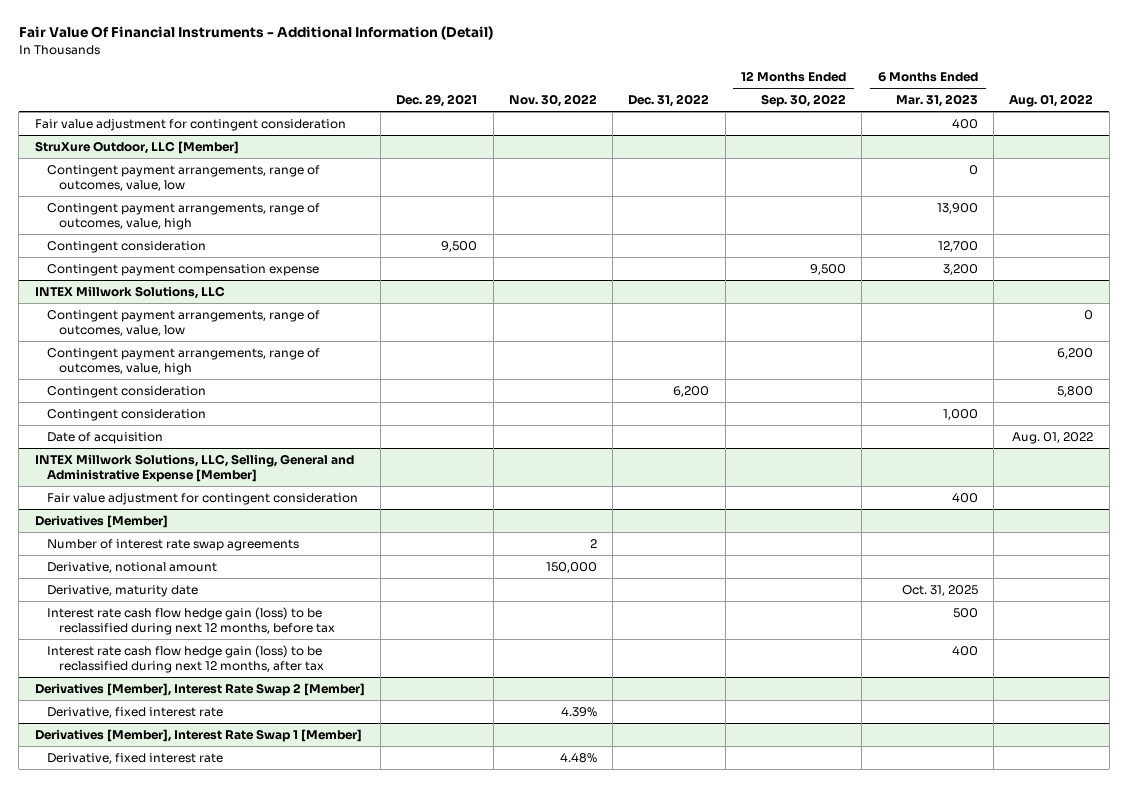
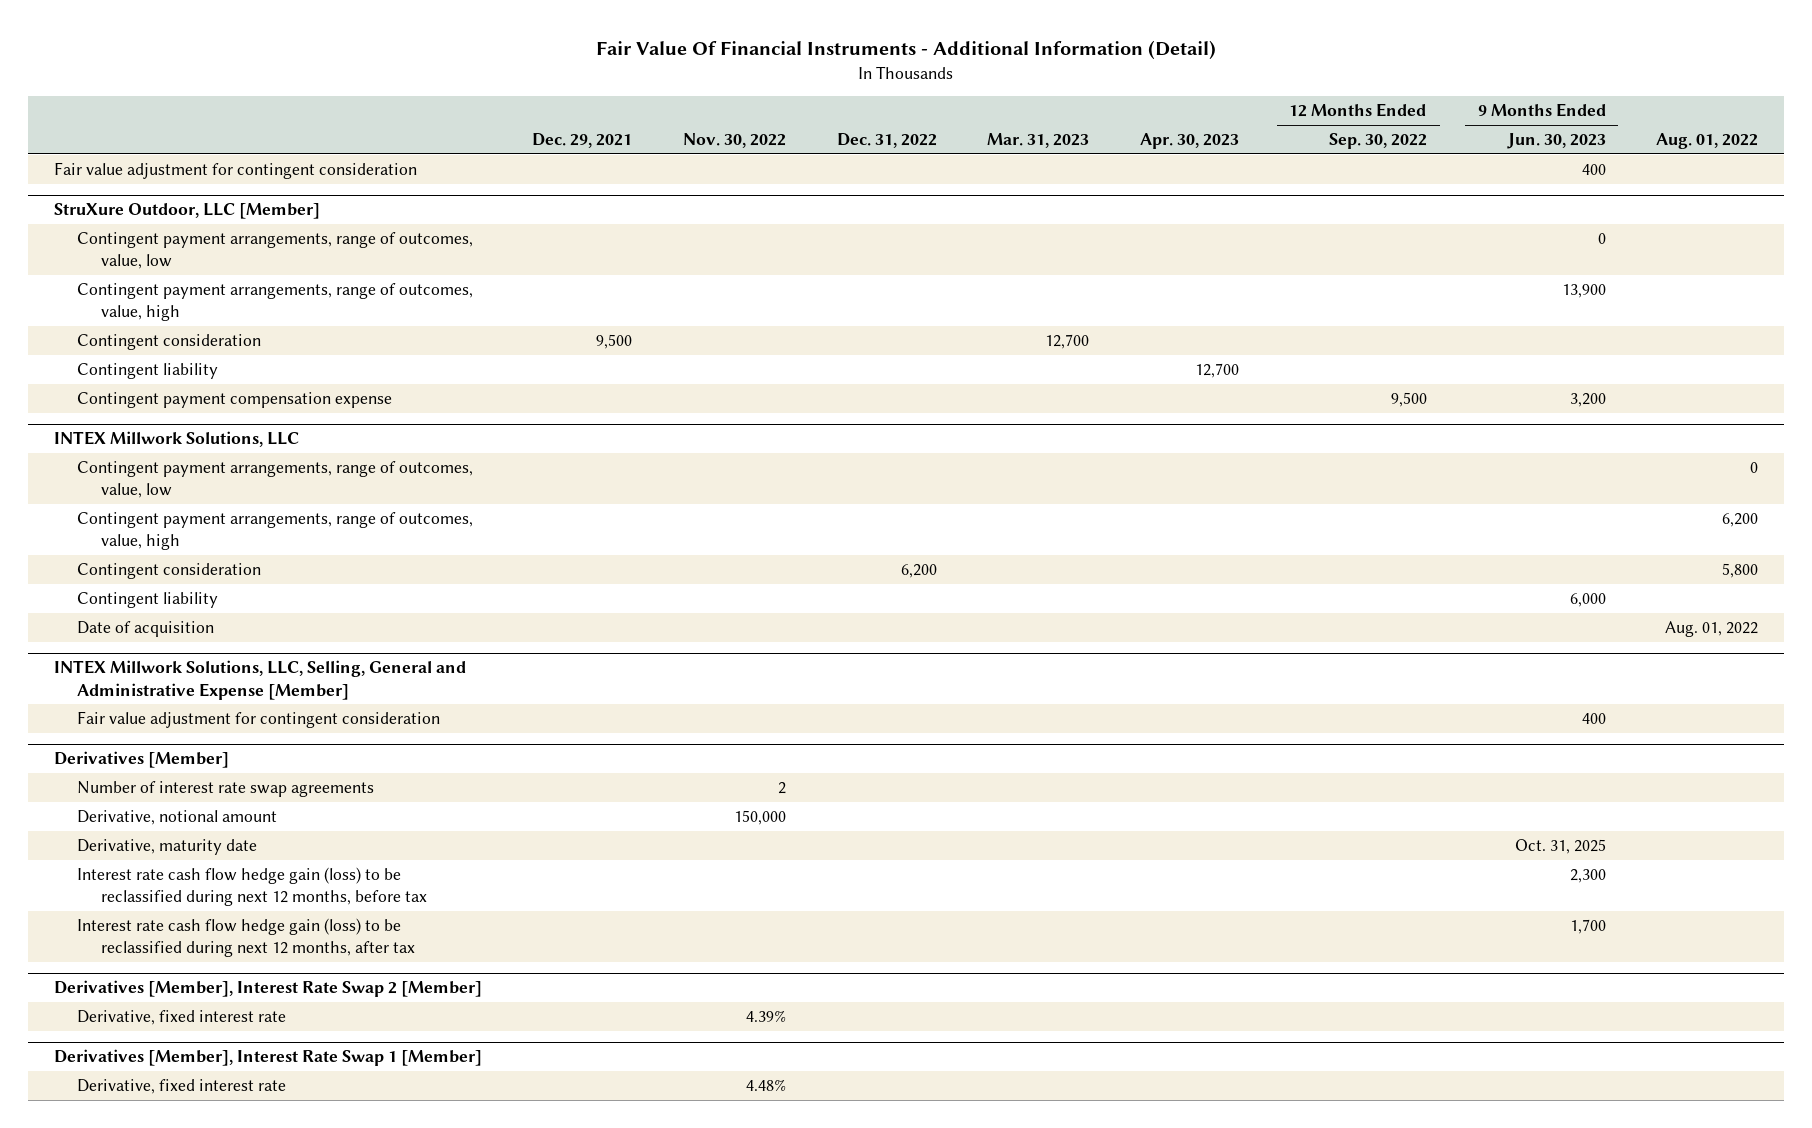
- | Dec. 29, 2021 | Nov. 30, 2022 | Dec. 31, 2022 | 12 Months Ended Sep. 30, 2022 | 6 Months Ended Mar. 31, 2023 | Aug. 01, 2022
+ | Dec. 29, 2021 | Nov. 30, 2022 | Dec. 31, 2022 | Mar. 31, 2023 | Apr. 30, 2023 | 12 Months Ended Sep. 30, 2022 | 9 Months Ended Jun. 30, 2023 | Aug. 01, 2022
@ StruXure Outdoor, LLC [Member]
+ Contingent liability | | | | | 12,700 | | |
@ INTEX Millwork Solutions, LLC
- Contingent consideration | | | | | 1,000 |
+ Contingent liability | | | | | | | 6,000 |

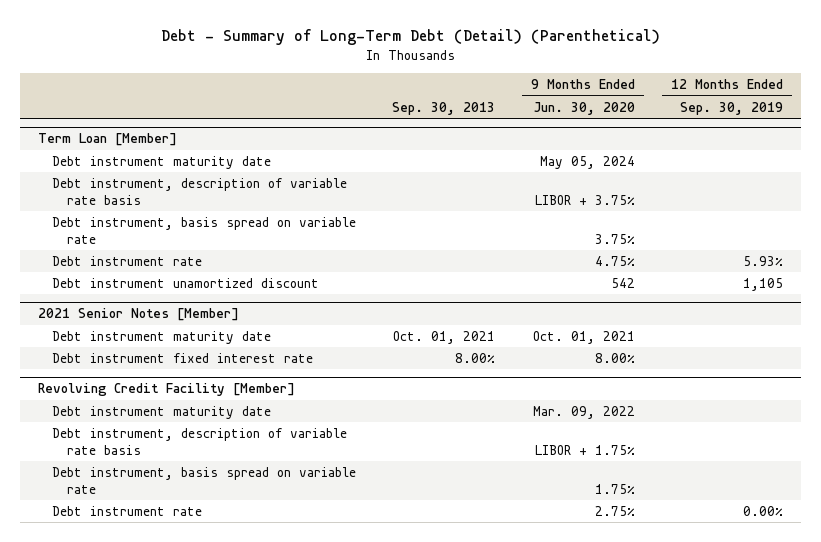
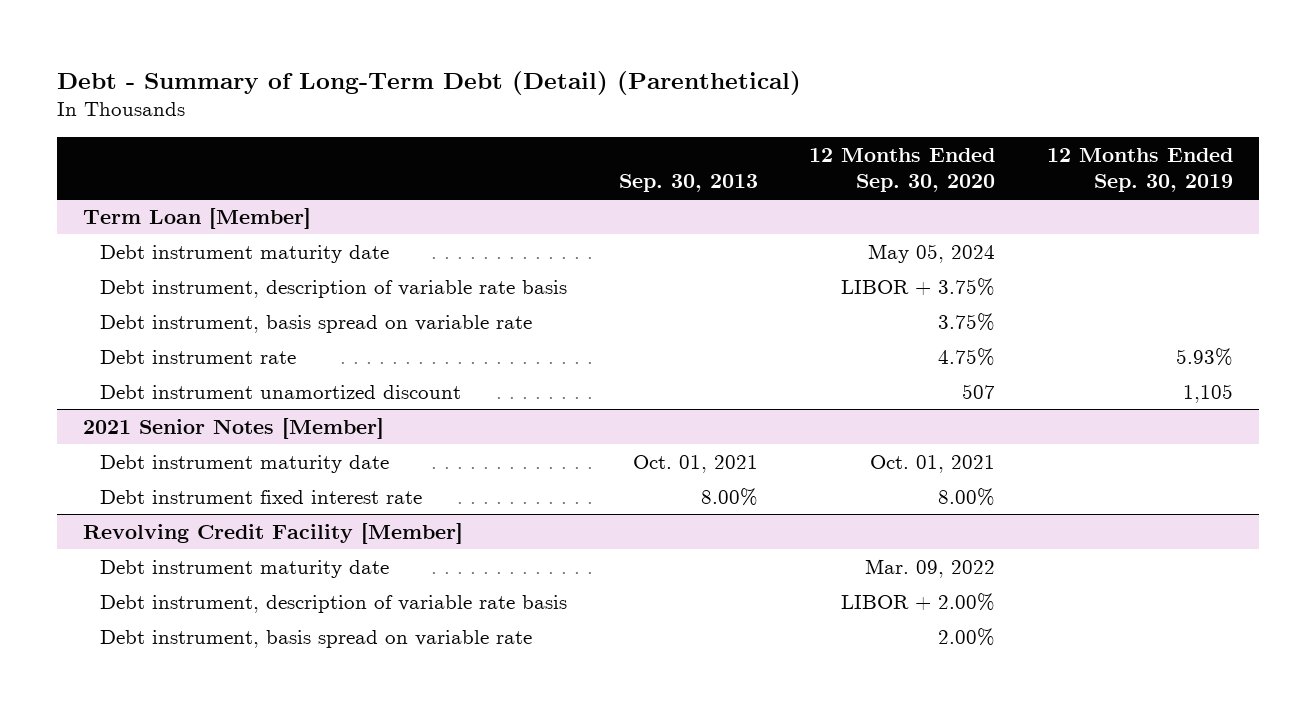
- | Sep. 30, 2013 | 9 Months Ended Jun. 30, 2020 | 12 Months Ended Sep. 30, 2019
+ | Sep. 30, 2013 | 12 Months Ended Sep. 30, 2020 | 12 Months Ended Sep. 30, 2019
@ Revolving Credit Facility [Member]
- Debt instrument rate | | 2.75% | 0.00%

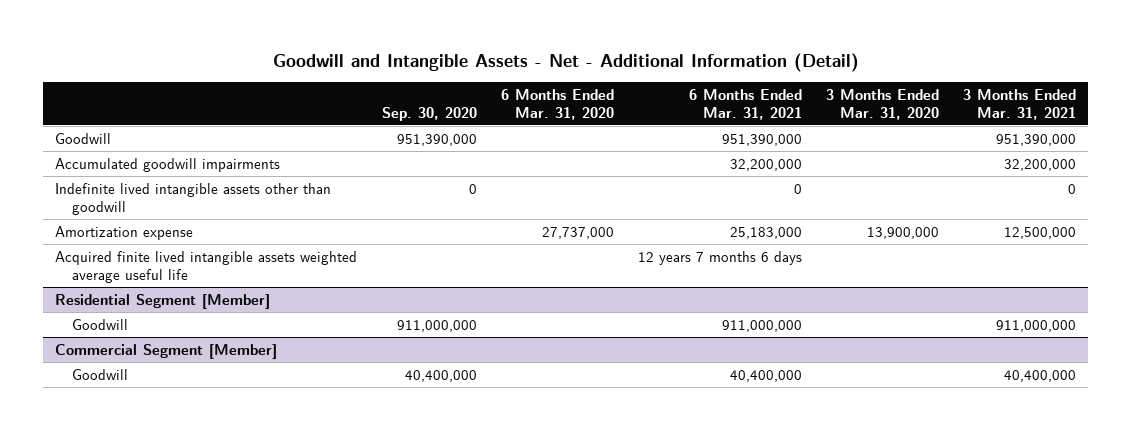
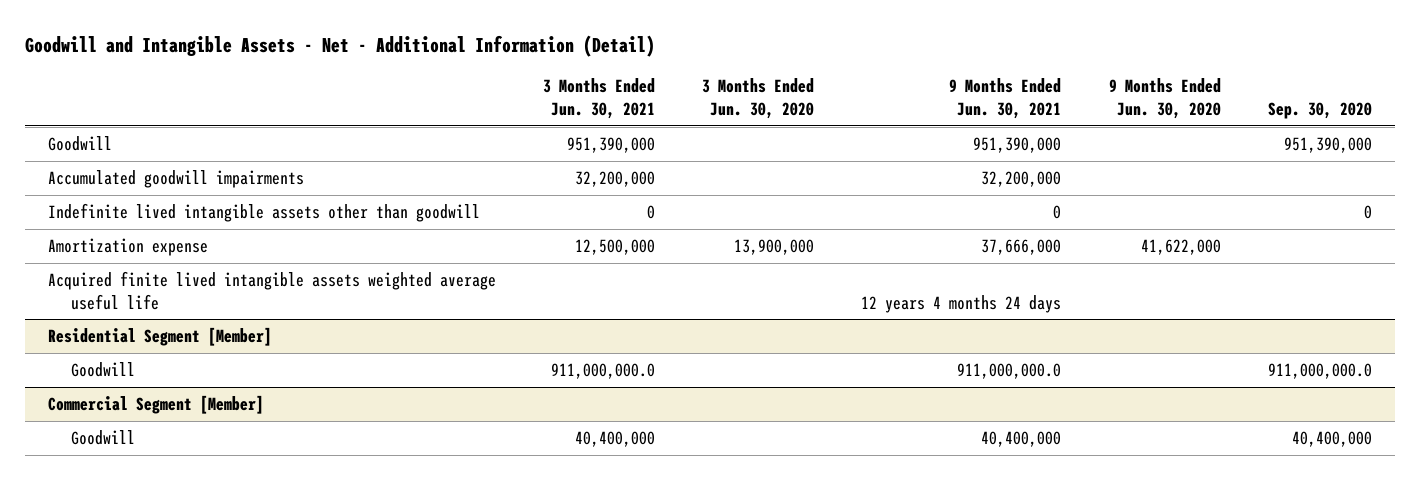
- | Sep. 30, 2020 | 6 Months Ended Mar. 31, 2020 | 6 Months Ended Mar. 31, 2021 | 3 Months Ended Mar. 31, 2020 | 3 Months Ended Mar. 31, 2021
+ | 3 Months Ended Jun. 30, 2021 | 3 Months Ended Jun. 30, 2020 | 9 Months Ended Jun. 30, 2021 | 9 Months Ended Jun. 30, 2020 | Sep. 30, 2020
@ Residential Segment [Member]
- Goodwill | 911,000,000 | | 911,000,000 | | 911,000,000
+ Goodwill | 911,000,000.0 | | 911,000,000.0 | | 911,000,000.0

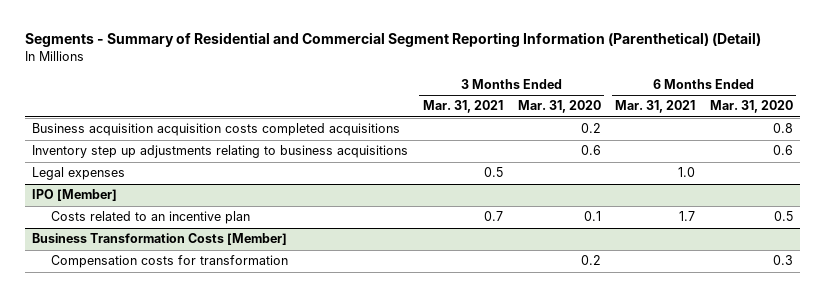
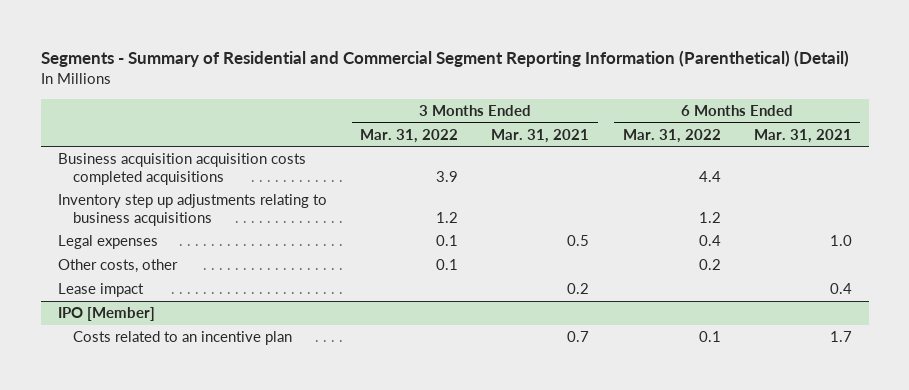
- | 3 Months Ended Mar. 31, 2021 | 3 Months Ended Mar. 31, 2020 | 6 Months Ended Mar. 31, 2021 | 6 Months Ended Mar. 31, 2020
+ | 3 Months Ended Mar. 31, 2022 | 3 Months Ended Mar. 31, 2021 | 6 Months Ended Mar. 31, 2022 | 6 Months Ended Mar. 31, 2021
+ Other costs, other | 0.1 | | 0.2 |
+ Lease impact | | 0.2 | | 0.4
- Business Transformation Costs [Member]
- Compensation costs for transformation | | 0.2 | | 0.3

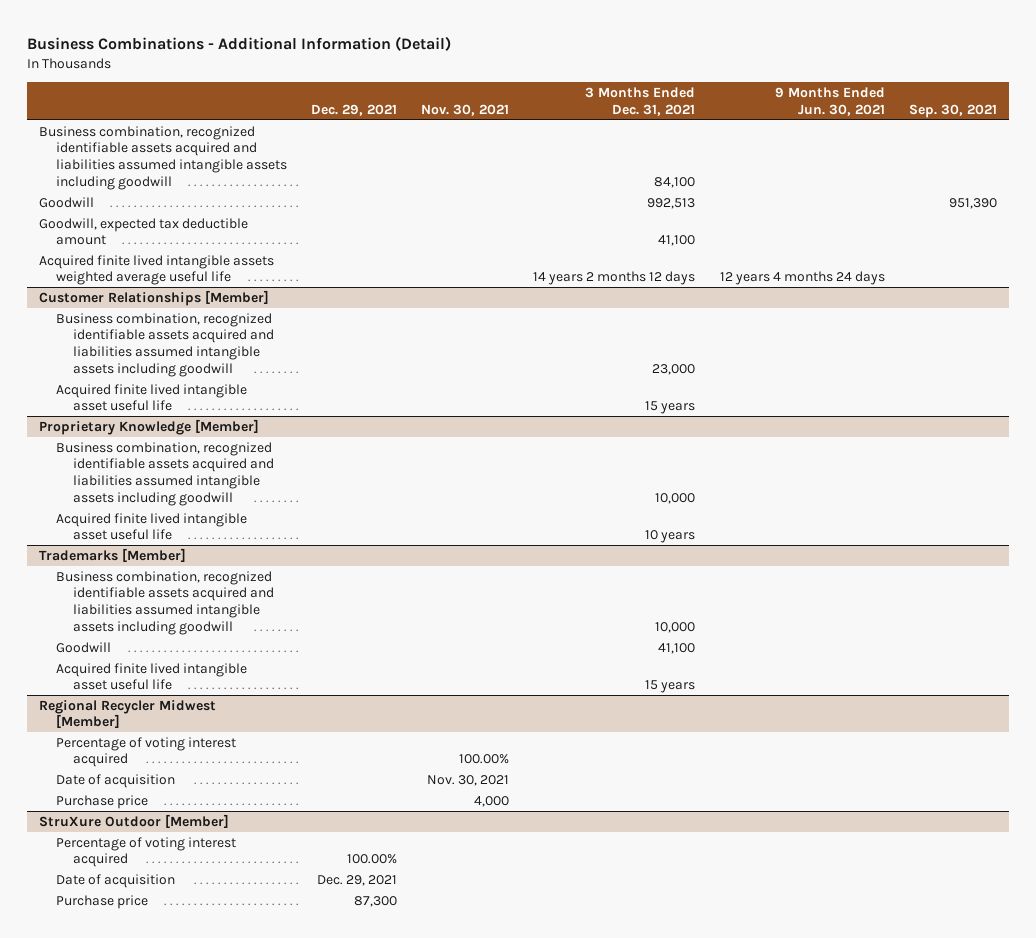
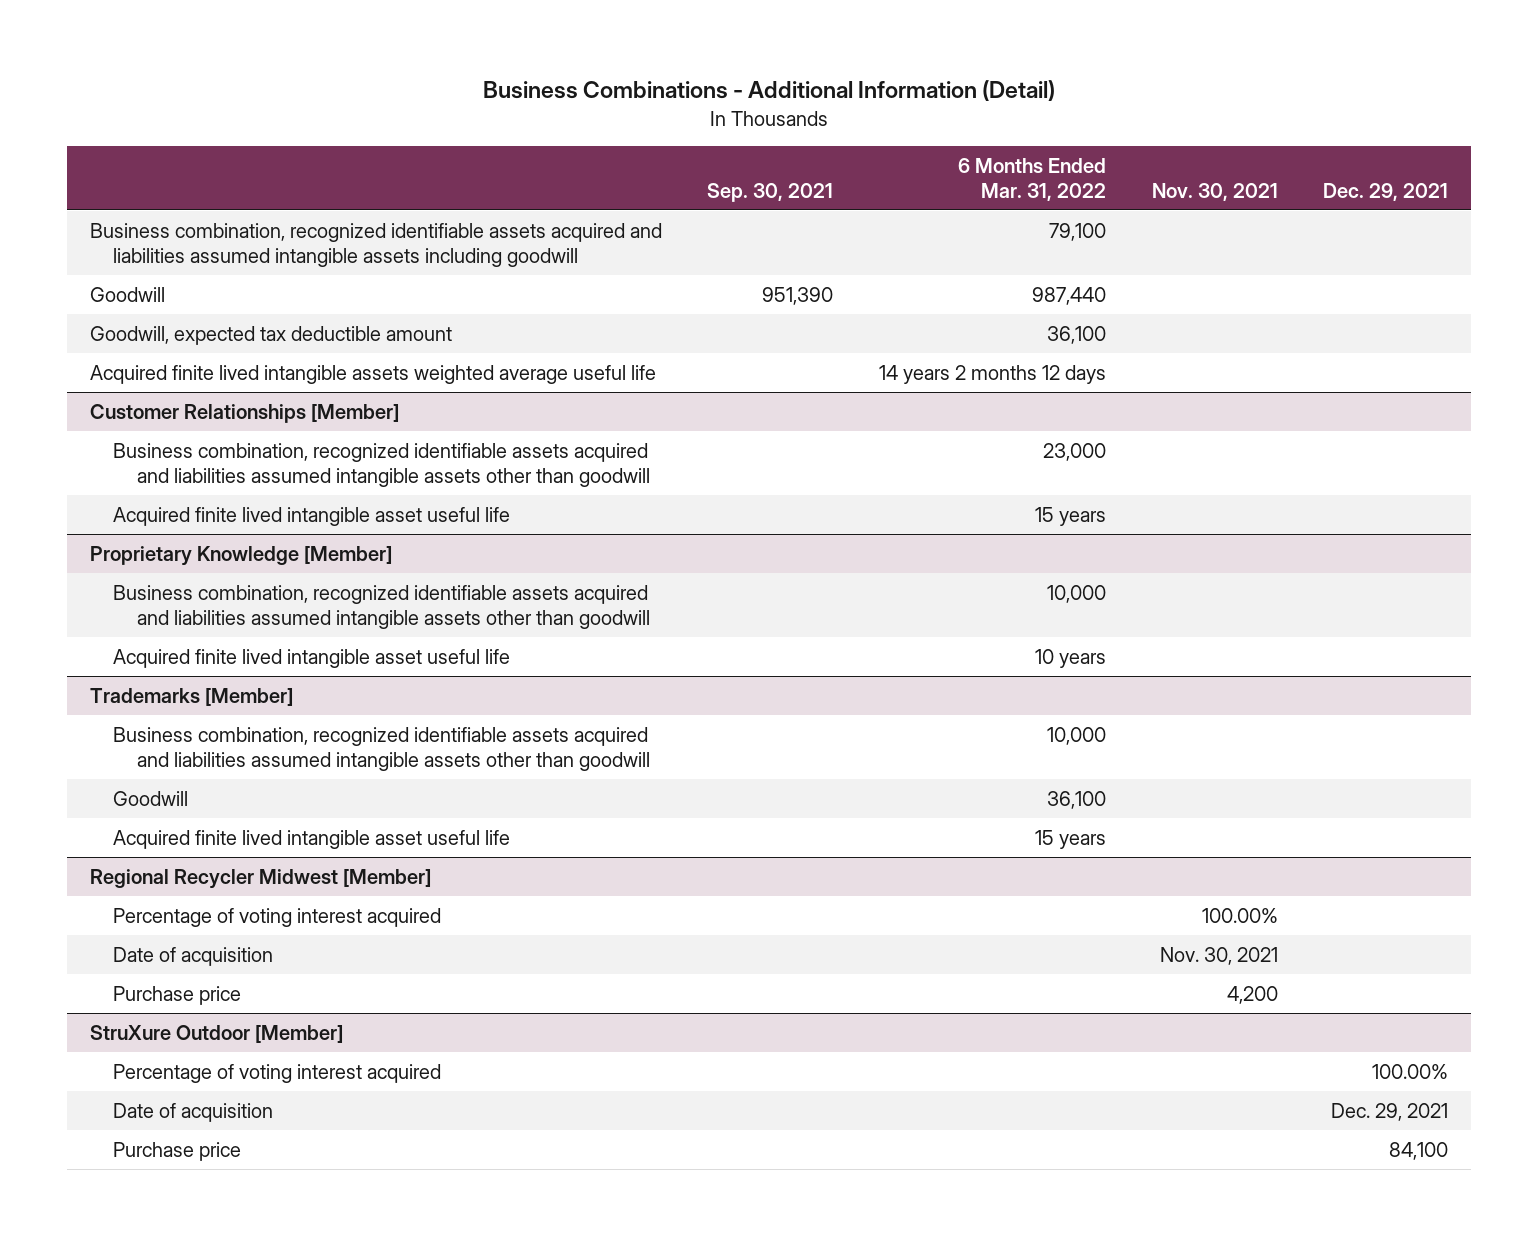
- | Dec. 29, 2021 | Nov. 30, 2021 | 3 Months Ended Dec. 31, 2021 | 9 Months Ended Jun. 30, 2021 | Sep. 30, 2021
+ | Sep. 30, 2021 | 6 Months Ended Mar. 31, 2022 | Nov. 30, 2021 | Dec. 29, 2021
@ Customer Relationships [Member]
- Business combination, recognized identifiable assets acquired and liabilities assumed intangible assets including goodwill | | | 23,000 | |
+ Business combination, recognized identifiable assets acquired and liabilities assumed intangible assets other than goodwill | | 23,000 | |
@ Proprietary Knowledge [Member]
- Business combination, recognized identifiable assets acquired and liabilities assumed intangible assets including goodwill | | | 10,000 | |
+ Business combination, recognized identifiable assets acquired and liabilities assumed intangible assets other than goodwill | | 10,000 | |
@ Trademarks [Member]
- Business combination, recognized identifiable assets acquired and liabilities assumed intangible assets including goodwill | | | 10,000 | |
+ Business combination, recognized identifiable assets acquired and liabilities assumed intangible assets other than goodwill | | 10,000 | |
@ Regional Recycler Midwest [Member]
- Purchase price | | 4,000 | | |
+ Purchase price | | | 4,200 |
@ StruXure Outdoor [Member]
- Purchase price | 87,300 | | | |
+ Purchase price | | | | 84,100

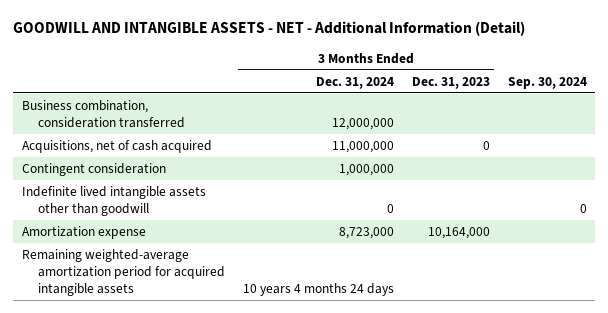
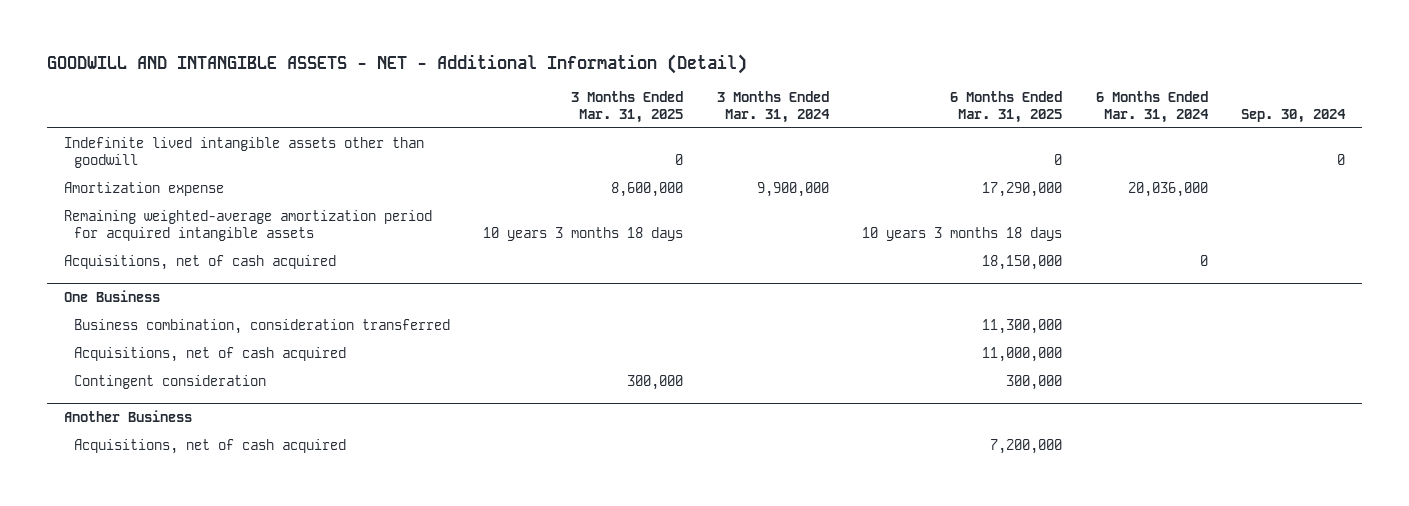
- | 3 Months Ended Dec. 31, 2024 | 3 Months Ended Dec. 31, 2023 | Sep. 30, 2024
+ | 3 Months Ended Mar. 31, 2025 | 3 Months Ended Mar. 31, 2024 | 6 Months Ended Mar. 31, 2025 | 6 Months Ended Mar. 31, 2024 | Sep. 30, 2024
- Business combination, consideration transferred | 12,000,000 | |
- Contingent consideration | 1,000,000 | |
moved down: Acquisitions, net of cash acquired | | | 18,150,000 | 0 |
+ One Business
+ Business combination, consideration transferred | | | 11,300,000 | |
+ Acquisitions, net of cash acquired | | | 11,000,000 | |
+ Contingent consideration | 300,000 | | 300,000 | |
+ Another Business
+ Acquisitions, net of cash acquired | | | 7,200,000 | |

